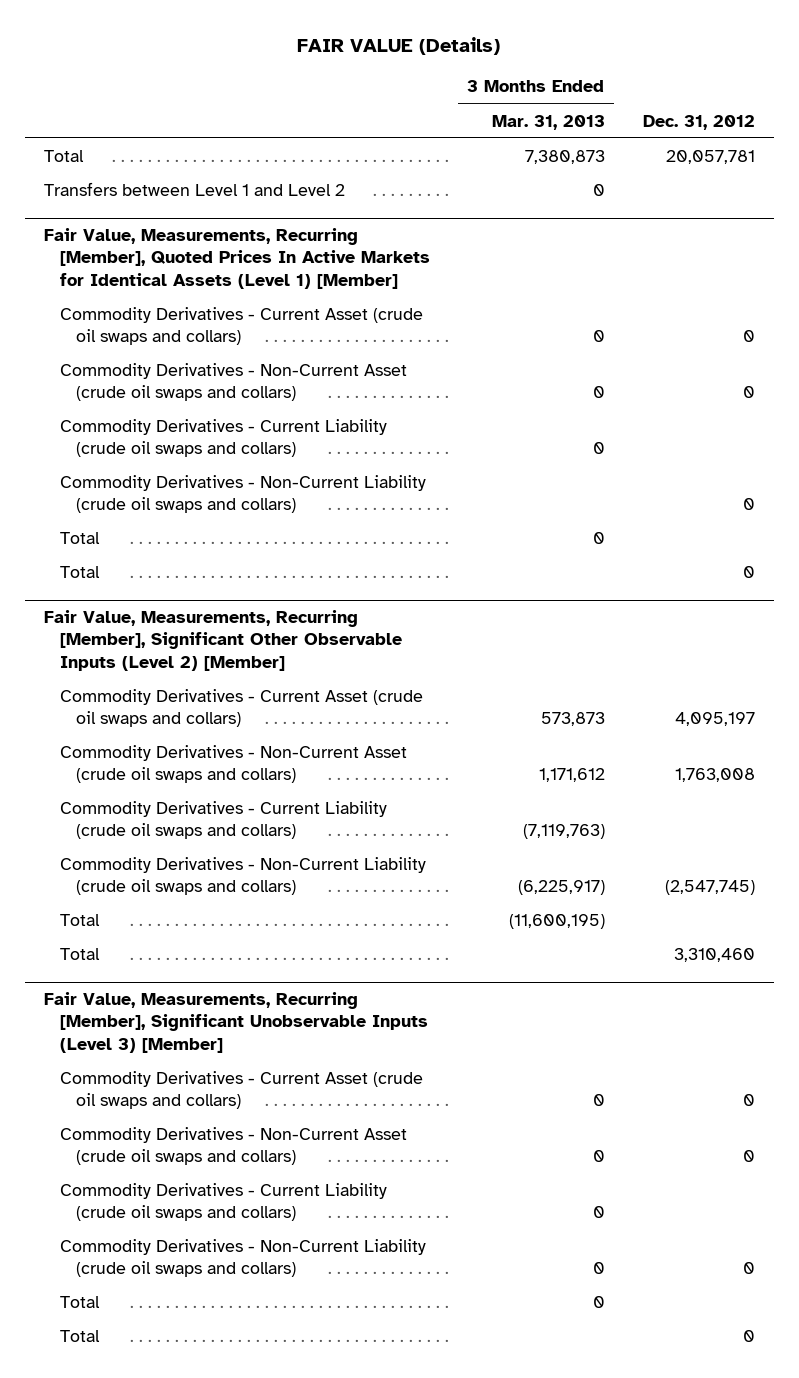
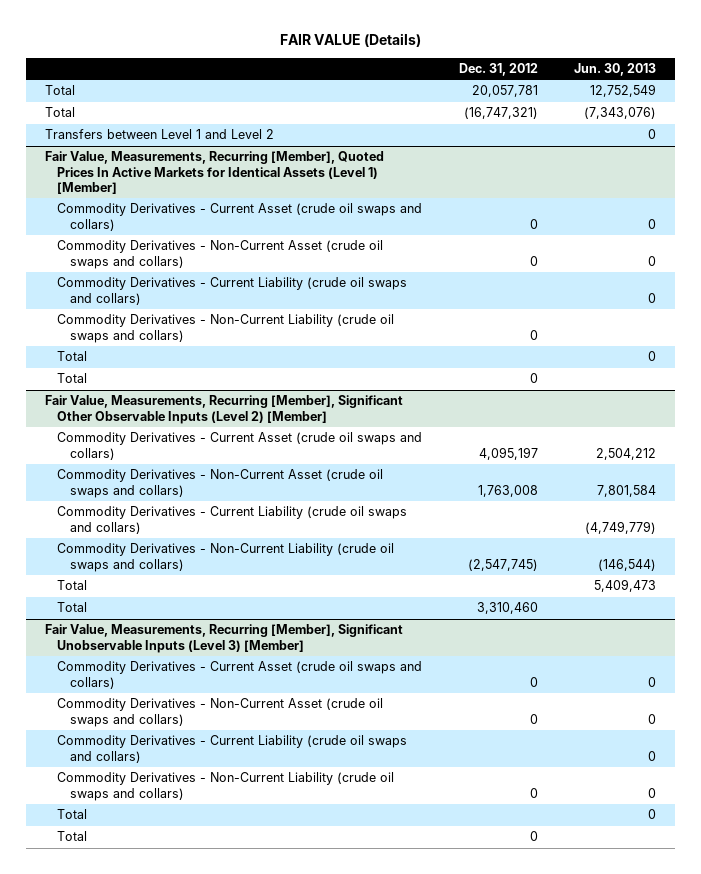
- | 3 Months Ended Mar. 31, 2013 | Dec. 31, 2012
+ | Dec. 31, 2012 | Jun. 30, 2013
+ Total | (16,747,321) | (7,343,076)

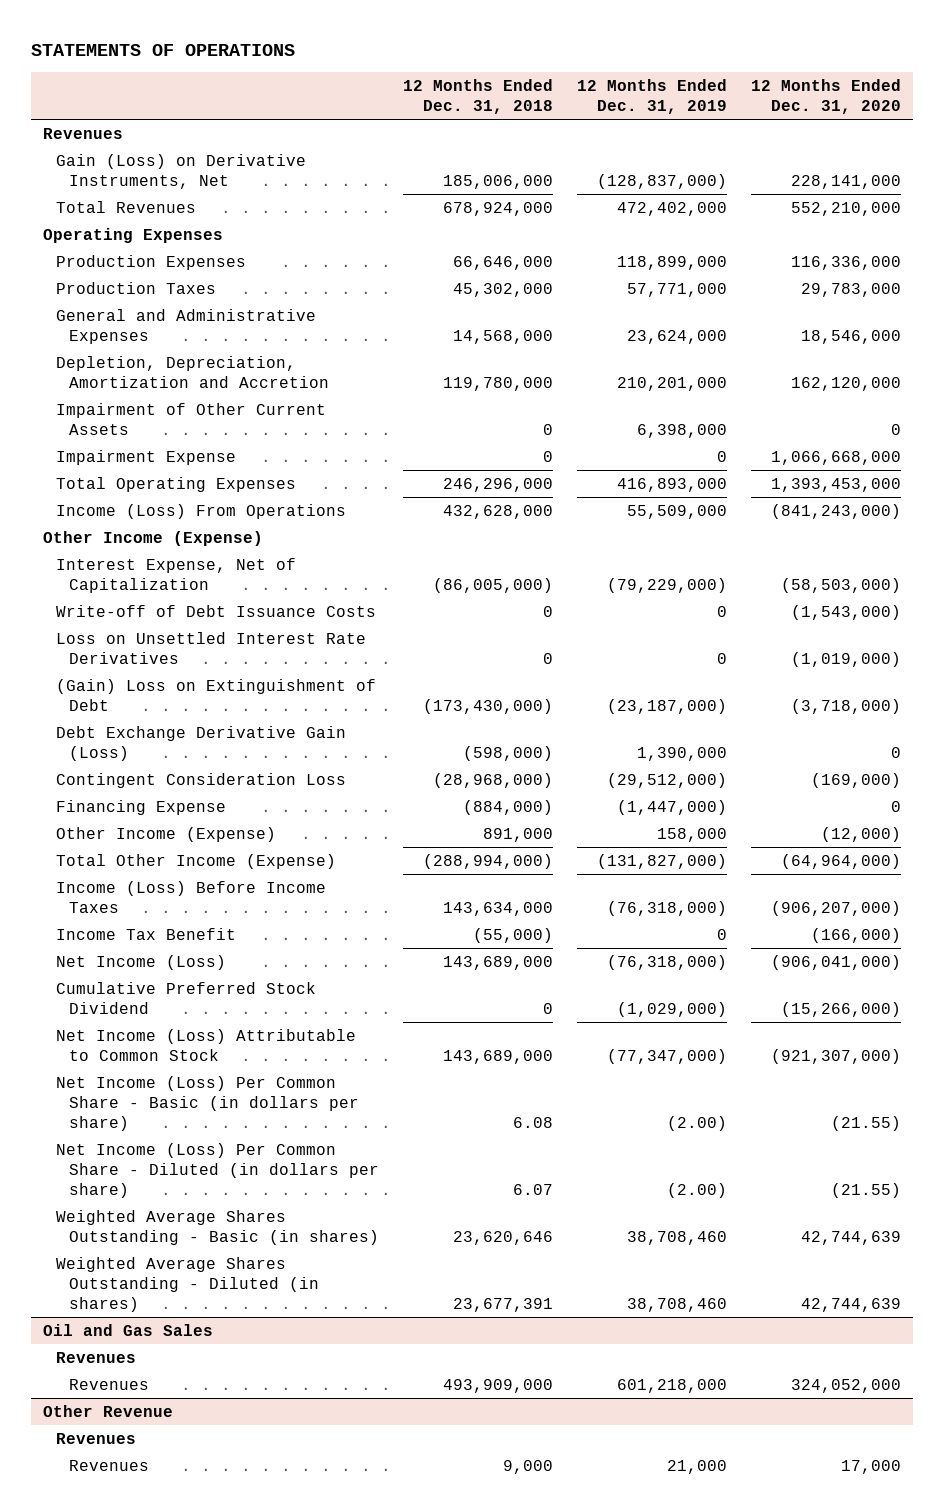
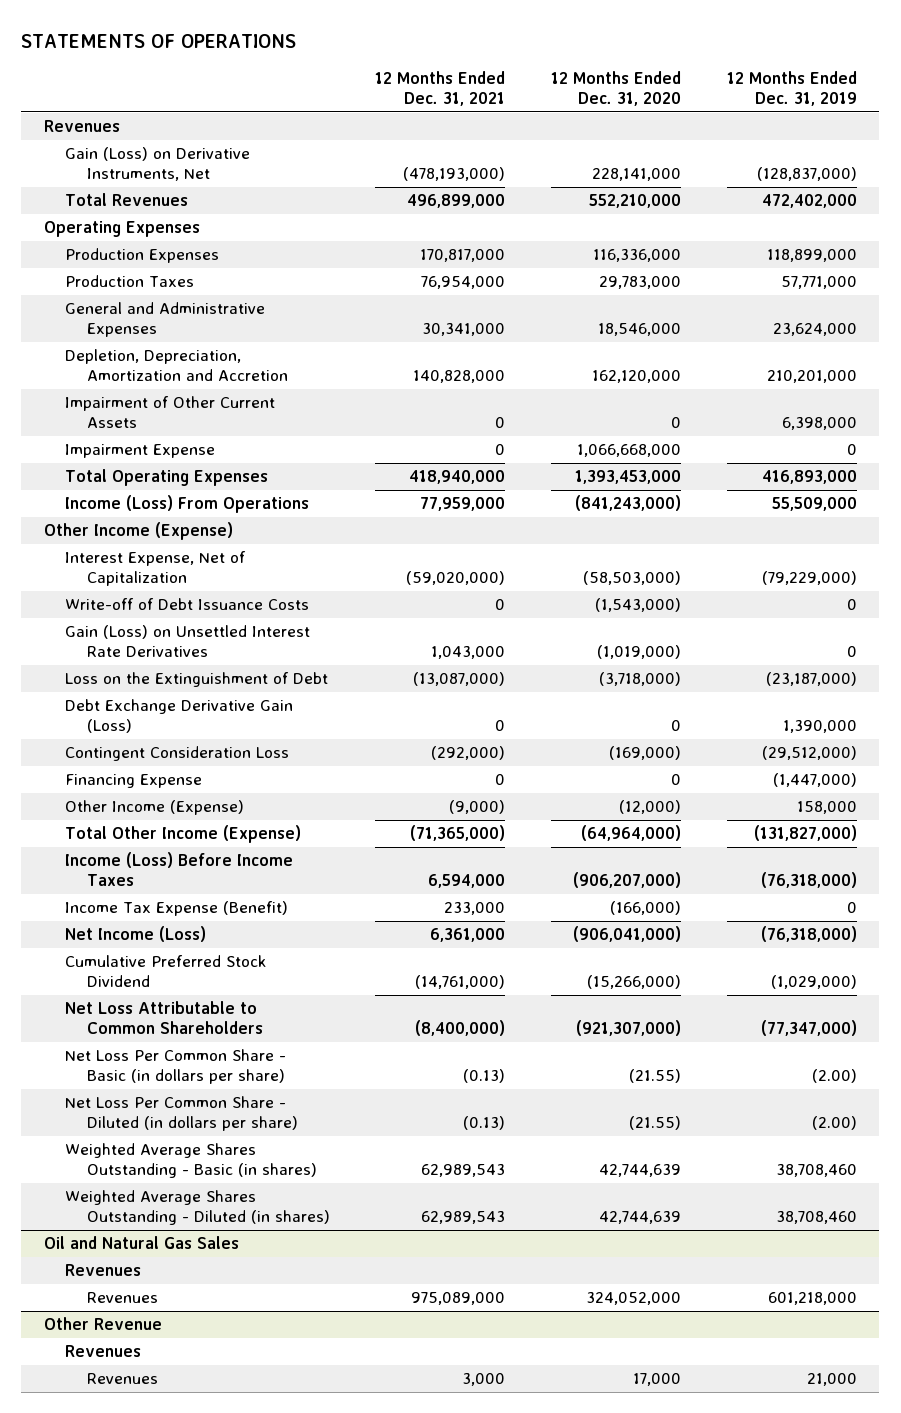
- | 12 Months Ended Dec. 31, 2018 | 12 Months Ended Dec. 31, 2019 | 12 Months Ended Dec. 31, 2020
+ | 12 Months Ended Dec. 31, 2021 | 12 Months Ended Dec. 31, 2020 | 12 Months Ended Dec. 31, 2019
- Loss on Unsettled Interest Rate Derivatives | 0 | 0 | (1,019,000)
- (Gain) Loss on Extinguishment of Debt | (173,430,000) | (23,187,000) | (3,718,000)
+ Gain (Loss) on Unsettled Interest Rate Derivatives | 1,043,000 | (1,019,000) | 0
+ Loss on the Extinguishment of Debt | (13,087,000) | (3,718,000) | (23,187,000)
- Income Tax Benefit | (55,000) | 0 | (166,000)
+ Income Tax Expense (Benefit) | 233,000 | (166,000) | 0
- Net Income (Loss) Attributable to Common Stock | 143,689,000 | (77,347,000) | (921,307,000)
- Net Income (Loss) Per Common Share - Basic (in dollars per share) | 6.08 | (2.00) | (21.55)
- Net Income (Loss) Per Common Share - Diluted (in dollars per share) | 6.07 | (2.00) | (21.55)
+ Net Loss Attributable to Common Shareholders | (8,400,000) | (921,307,000) | (77,347,000)
+ Net Loss Per Common Share - Basic (in dollars per share) | (0.13) | (21.55) | (2.00)
+ Net Loss Per Common Share - Diluted (in dollars per share) | (0.13) | (21.55) | (2.00)
- Oil and Gas Sales
+ Oil and Natural Gas Sales

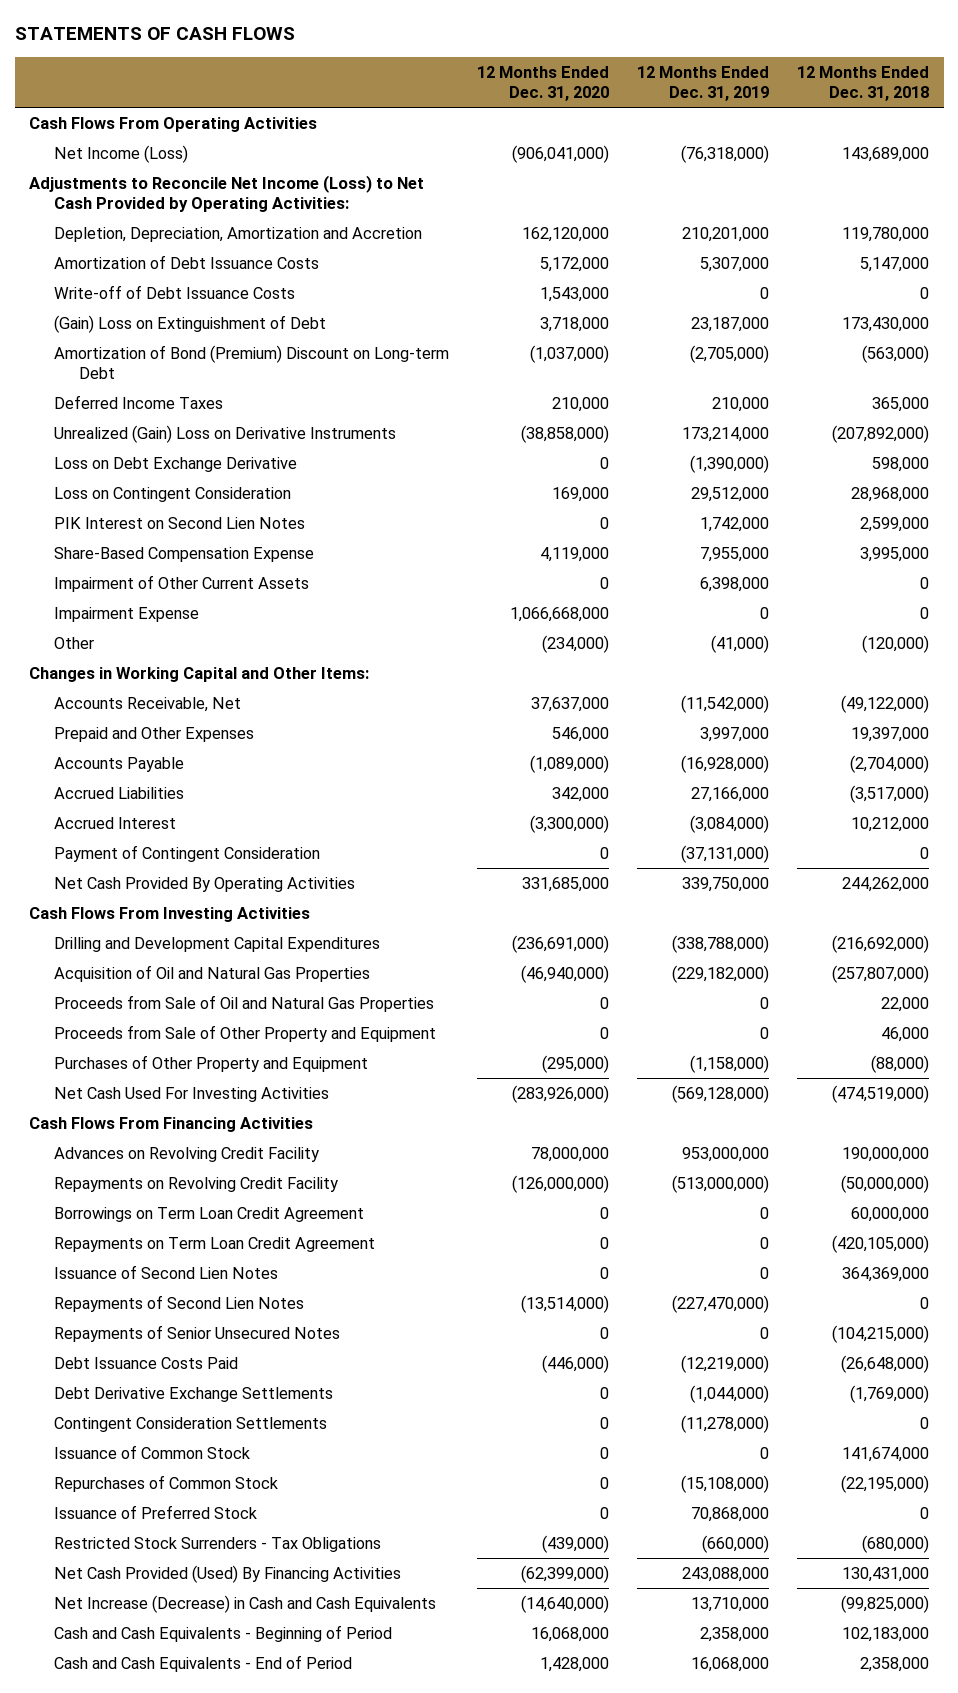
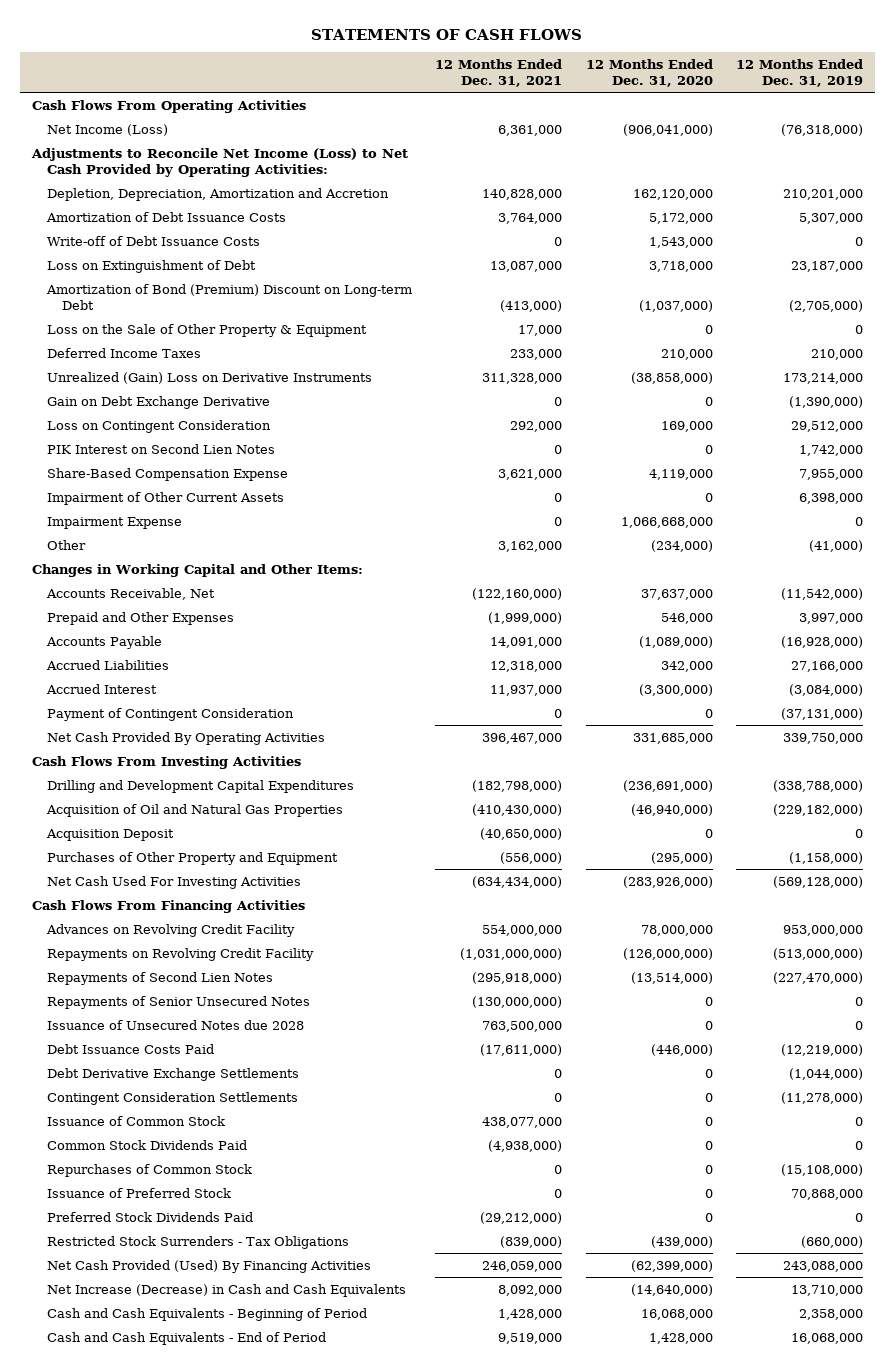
- | 12 Months Ended Dec. 31, 2020 | 12 Months Ended Dec. 31, 2019 | 12 Months Ended Dec. 31, 2018
+ | 12 Months Ended Dec. 31, 2021 | 12 Months Ended Dec. 31, 2020 | 12 Months Ended Dec. 31, 2019
- (Gain) Loss on Extinguishment of Debt | 3,718,000 | 23,187,000 | 173,430,000
+ Loss on Extinguishment of Debt | 13,087,000 | 3,718,000 | 23,187,000
+ Loss on the Sale of Other Property & Equipment | 17,000 | 0 | 0
- Loss on Debt Exchange Derivative | 0 | (1,390,000) | 598,000
+ Gain on Debt Exchange Derivative | 0 | 0 | (1,390,000)
- Proceeds from Sale of Oil and Natural Gas Properties | 0 | 0 | 22,000
- Proceeds from Sale of Other Property and Equipment | 0 | 0 | 46,000
+ Acquisition Deposit | (40,650,000) | 0 | 0
- Borrowings on Term Loan Credit Agreement | 0 | 0 | 60,000,000
- Repayments on Term Loan Credit Agreement | 0 | 0 | (420,105,000)
- Issuance of Second Lien Notes | 0 | 0 | 364,369,000
+ Issuance of Unsecured Notes due 2028 | 763,500,000 | 0 | 0
+ Common Stock Dividends Paid | (4,938,000) | 0 | 0
+ Preferred Stock Dividends Paid | (29,212,000) | 0 | 0

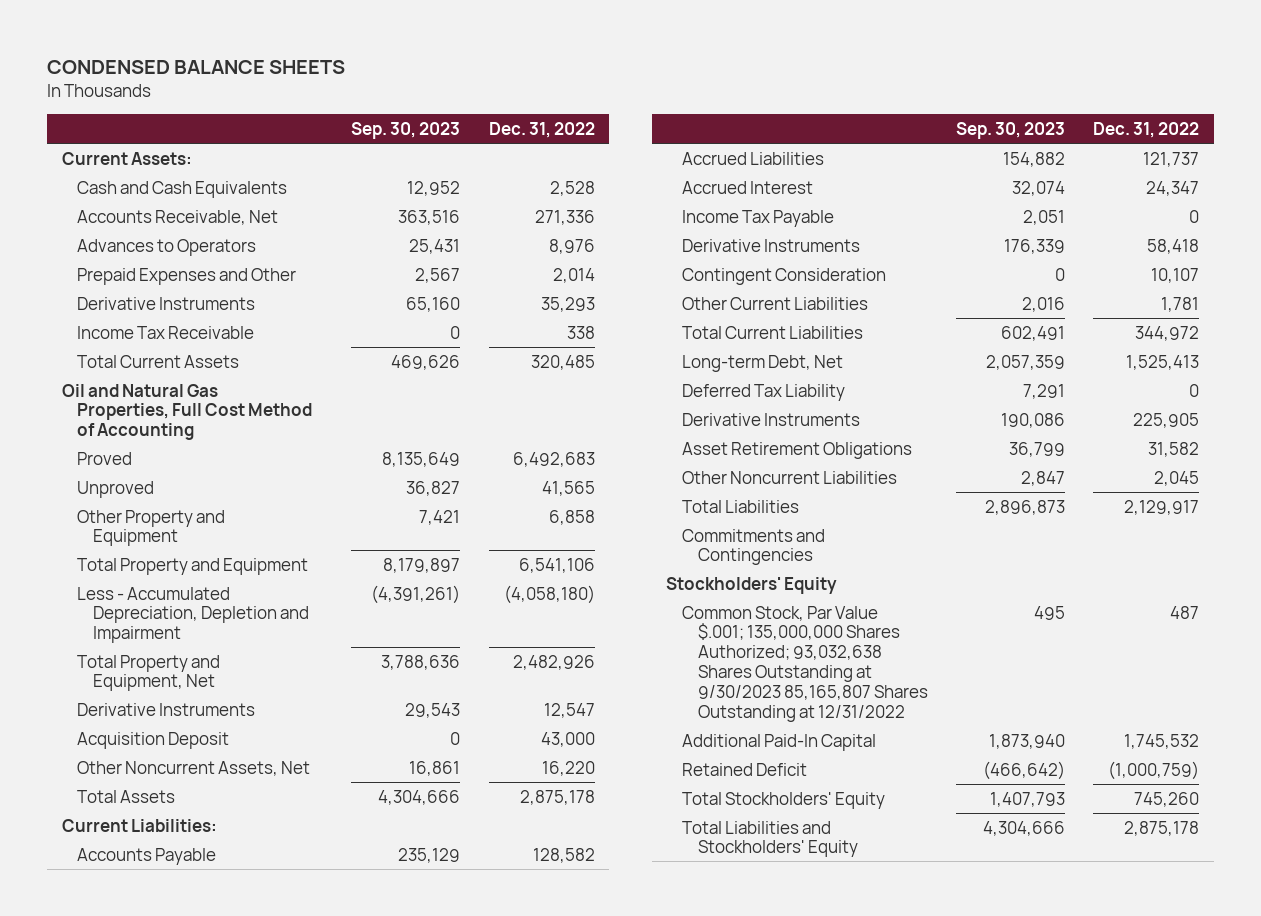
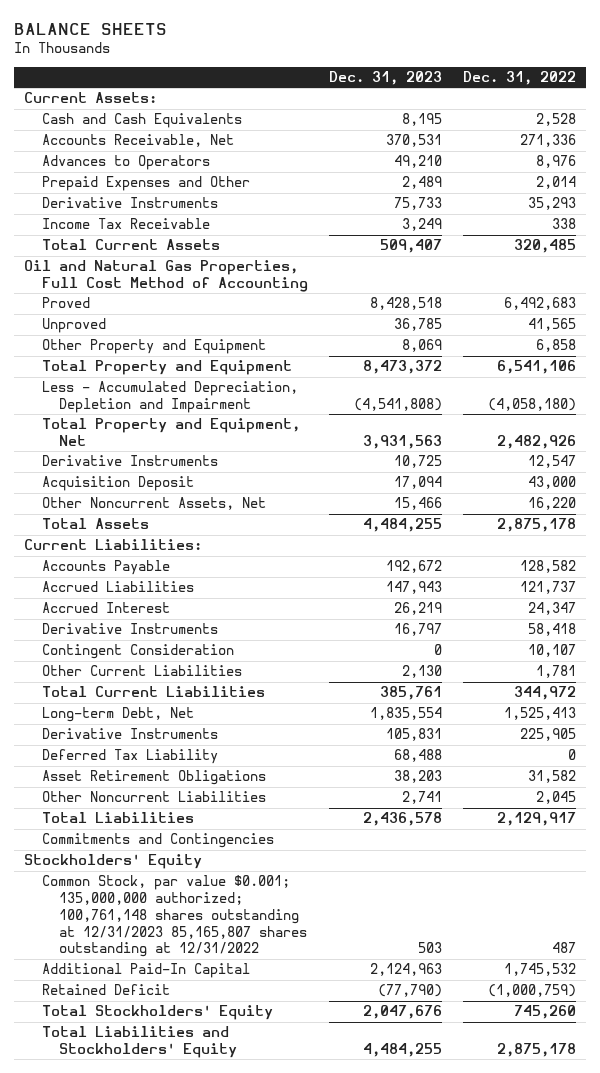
- CONDENSED BALANCE SHEETS
+ BALANCE SHEETS
- | Sep. 30, 2023 | Dec. 31, 2022
+ | Dec. 31, 2023 | Dec. 31, 2022
- Income Tax Payable | 2,051 | 0
moved down: Deferred Tax Liability | 68,488 | 0
- Common Stock, Par Value $.001; 135,000,000 Shares Authorized; 93,032,638 Shares Outstanding at 9/30/2023 85,165,807 Shares Outstanding at 12/31/2022 | 495 | 487
+ Common Stock, par value $0.001; 135,000,000 authorized; 100,761,148 shares outstanding at 12/31/2023 85,165,807 shares outstanding at 12/31/2022 | 503 | 487

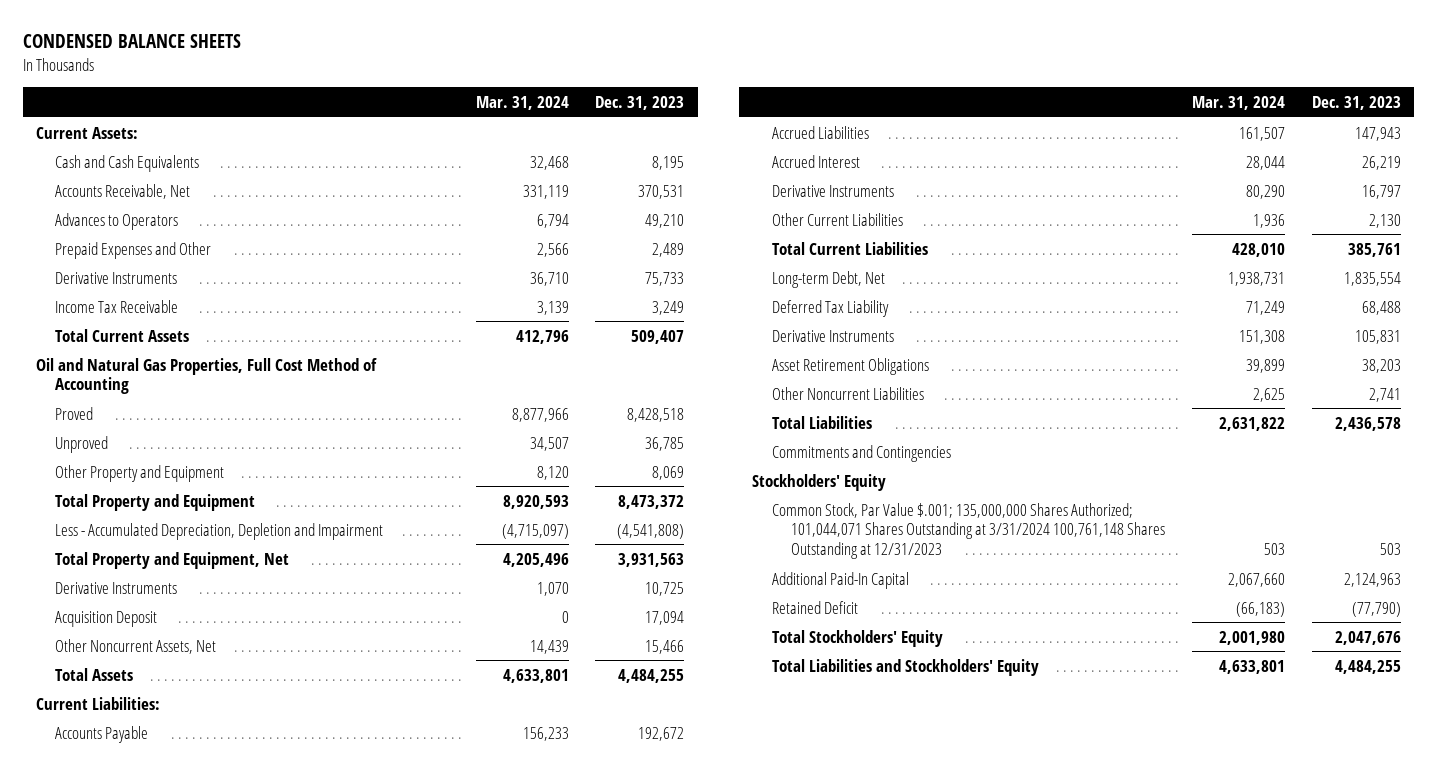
- BALANCE SHEETS
+ CONDENSED BALANCE SHEETS
- | Dec. 31, 2023 | Dec. 31, 2022
+ | Mar. 31, 2024 | Dec. 31, 2023
- Contingent Consideration | 0 | 10,107
moved down: Derivative Instruments | 151,308 | 105,831
- Common Stock, par value $0.001; 135,000,000 authorized; 100,761,148 shares outstanding at 12/31/2023 85,165,807 shares outstanding at 12/31/2022 | 503 | 487
+ Common Stock, Par Value $.001; 135,000,000 Shares Authorized; 101,044,071 Shares Outstanding at 3/31/2024 100,761,148 Shares Outstanding at 12/31/2023 | 503 | 503

